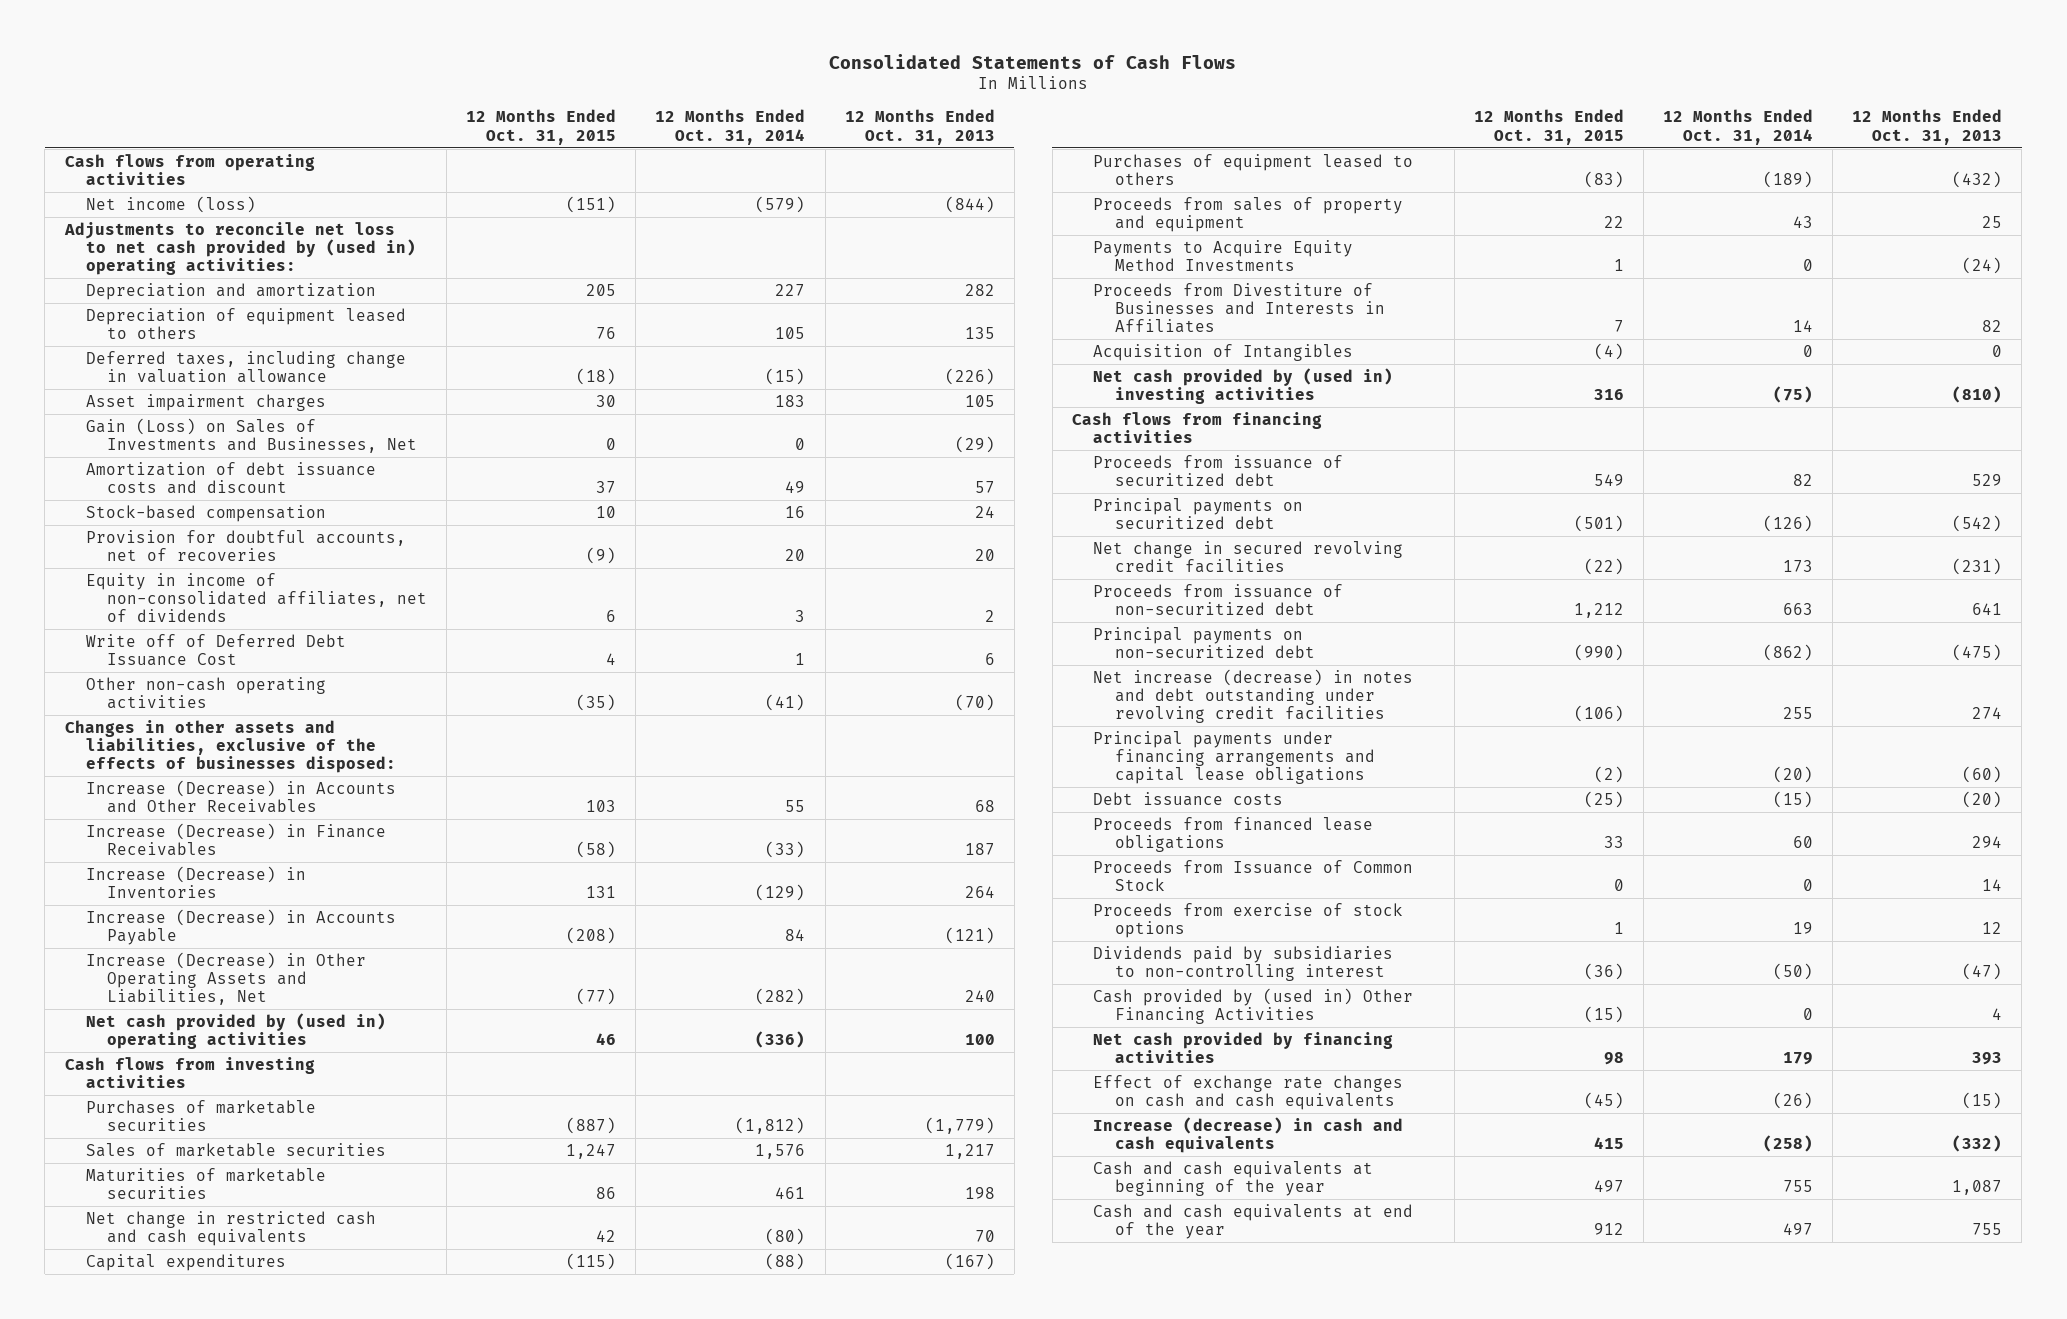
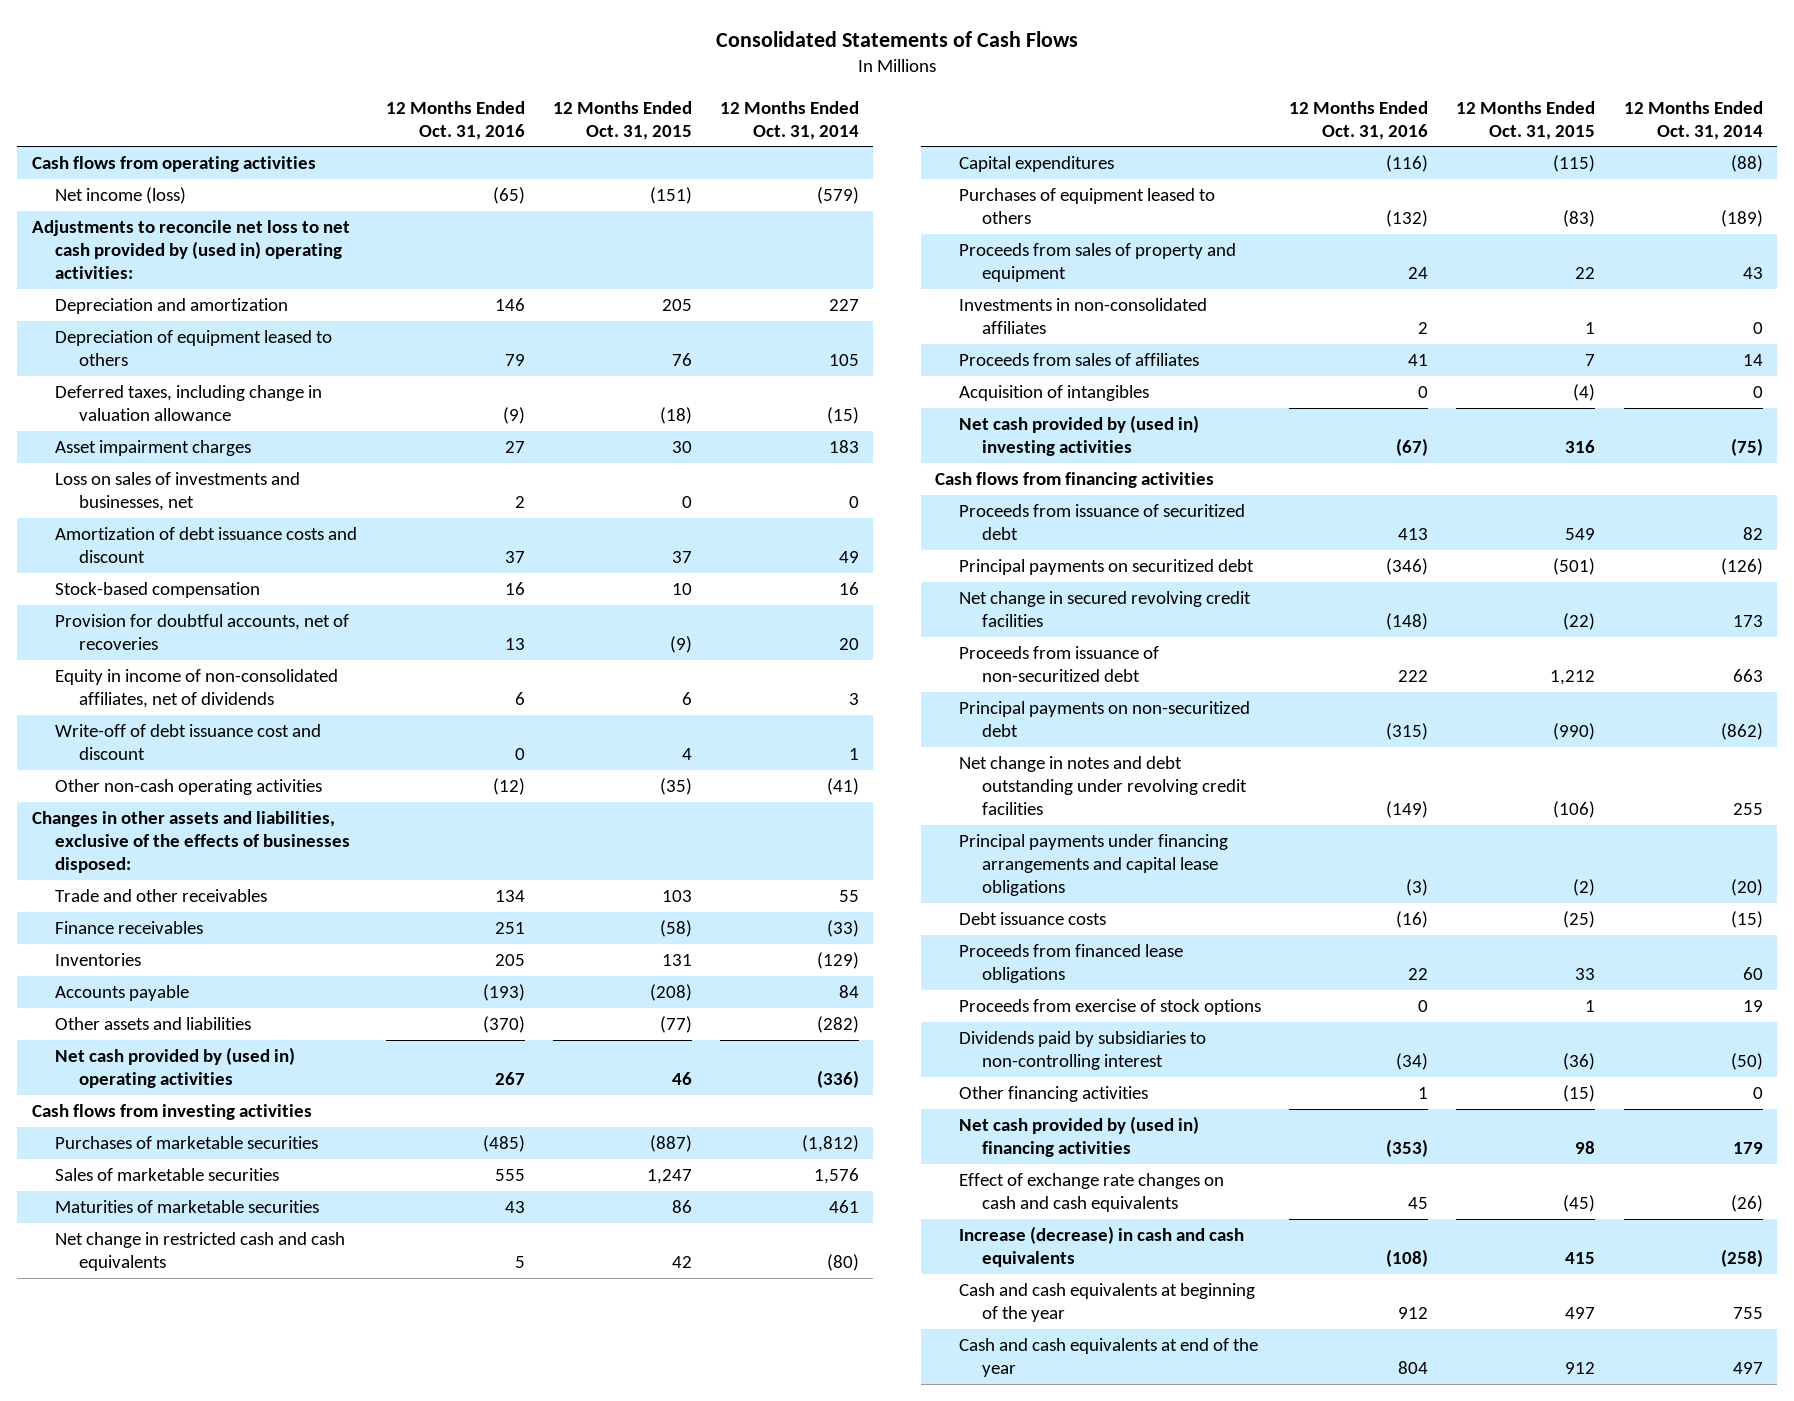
- | 12 Months Ended Oct. 31, 2015 | 12 Months Ended Oct. 31, 2014 | 12 Months Ended Oct. 31, 2013
+ | 12 Months Ended Oct. 31, 2016 | 12 Months Ended Oct. 31, 2015 | 12 Months Ended Oct. 31, 2014
- Gain (Loss) on Sales of Investments and Businesses, Net | 0 | 0 | (29)
+ Loss on sales of investments and businesses, net | 2 | 0 | 0
- Write off of Deferred Debt Issuance Cost | 4 | 1 | 6
+ Write-off of debt issuance cost and discount | 0 | 4 | 1
- Increase (Decrease) in Accounts and Other Receivables | 103 | 55 | 68
- Increase (Decrease) in Finance Receivables | (58) | (33) | 187
- Increase (Decrease) in Inventories | 131 | (129) | 264
- Increase (Decrease) in Accounts Payable | (208) | 84 | (121)
- Increase (Decrease) in Other Operating Assets and Liabilities, Net | (77) | (282) | 240
+ Trade and other receivables | 134 | 103 | 55
+ Finance receivables | 251 | (58) | (33)
+ Inventories | 205 | 131 | (129)
+ Accounts payable | (193) | (208) | 84
+ Other assets and liabilities | (370) | (77) | (282)
- Payments to Acquire Equity Method Investments | 1 | 0 | (24)
- Proceeds from Divestiture of Businesses and Interests in Affiliates | 7 | 14 | 82
- Acquisition of Intangibles | (4) | 0 | 0
+ Investments in non-consolidated affiliates | 2 | 1 | 0
+ Proceeds from sales of affiliates | 41 | 7 | 14
+ Acquisition of intangibles | 0 | (4) | 0
- Net increase (decrease) in notes and debt outstanding under revolving credit facilities | (106) | 255 | 274
+ Net change in notes and debt outstanding under revolving credit facilities | (149) | (106) | 255
- Proceeds from Issuance of Common Stock | 0 | 0 | 14
- Cash provided by (used in) Other Financing Activities | (15) | 0 | 4
- Net cash provided by financing activities | 98 | 179 | 393
+ Other financing activities | 1 | (15) | 0
+ Net cash provided by (used in) financing activities | (353) | 98 | 179

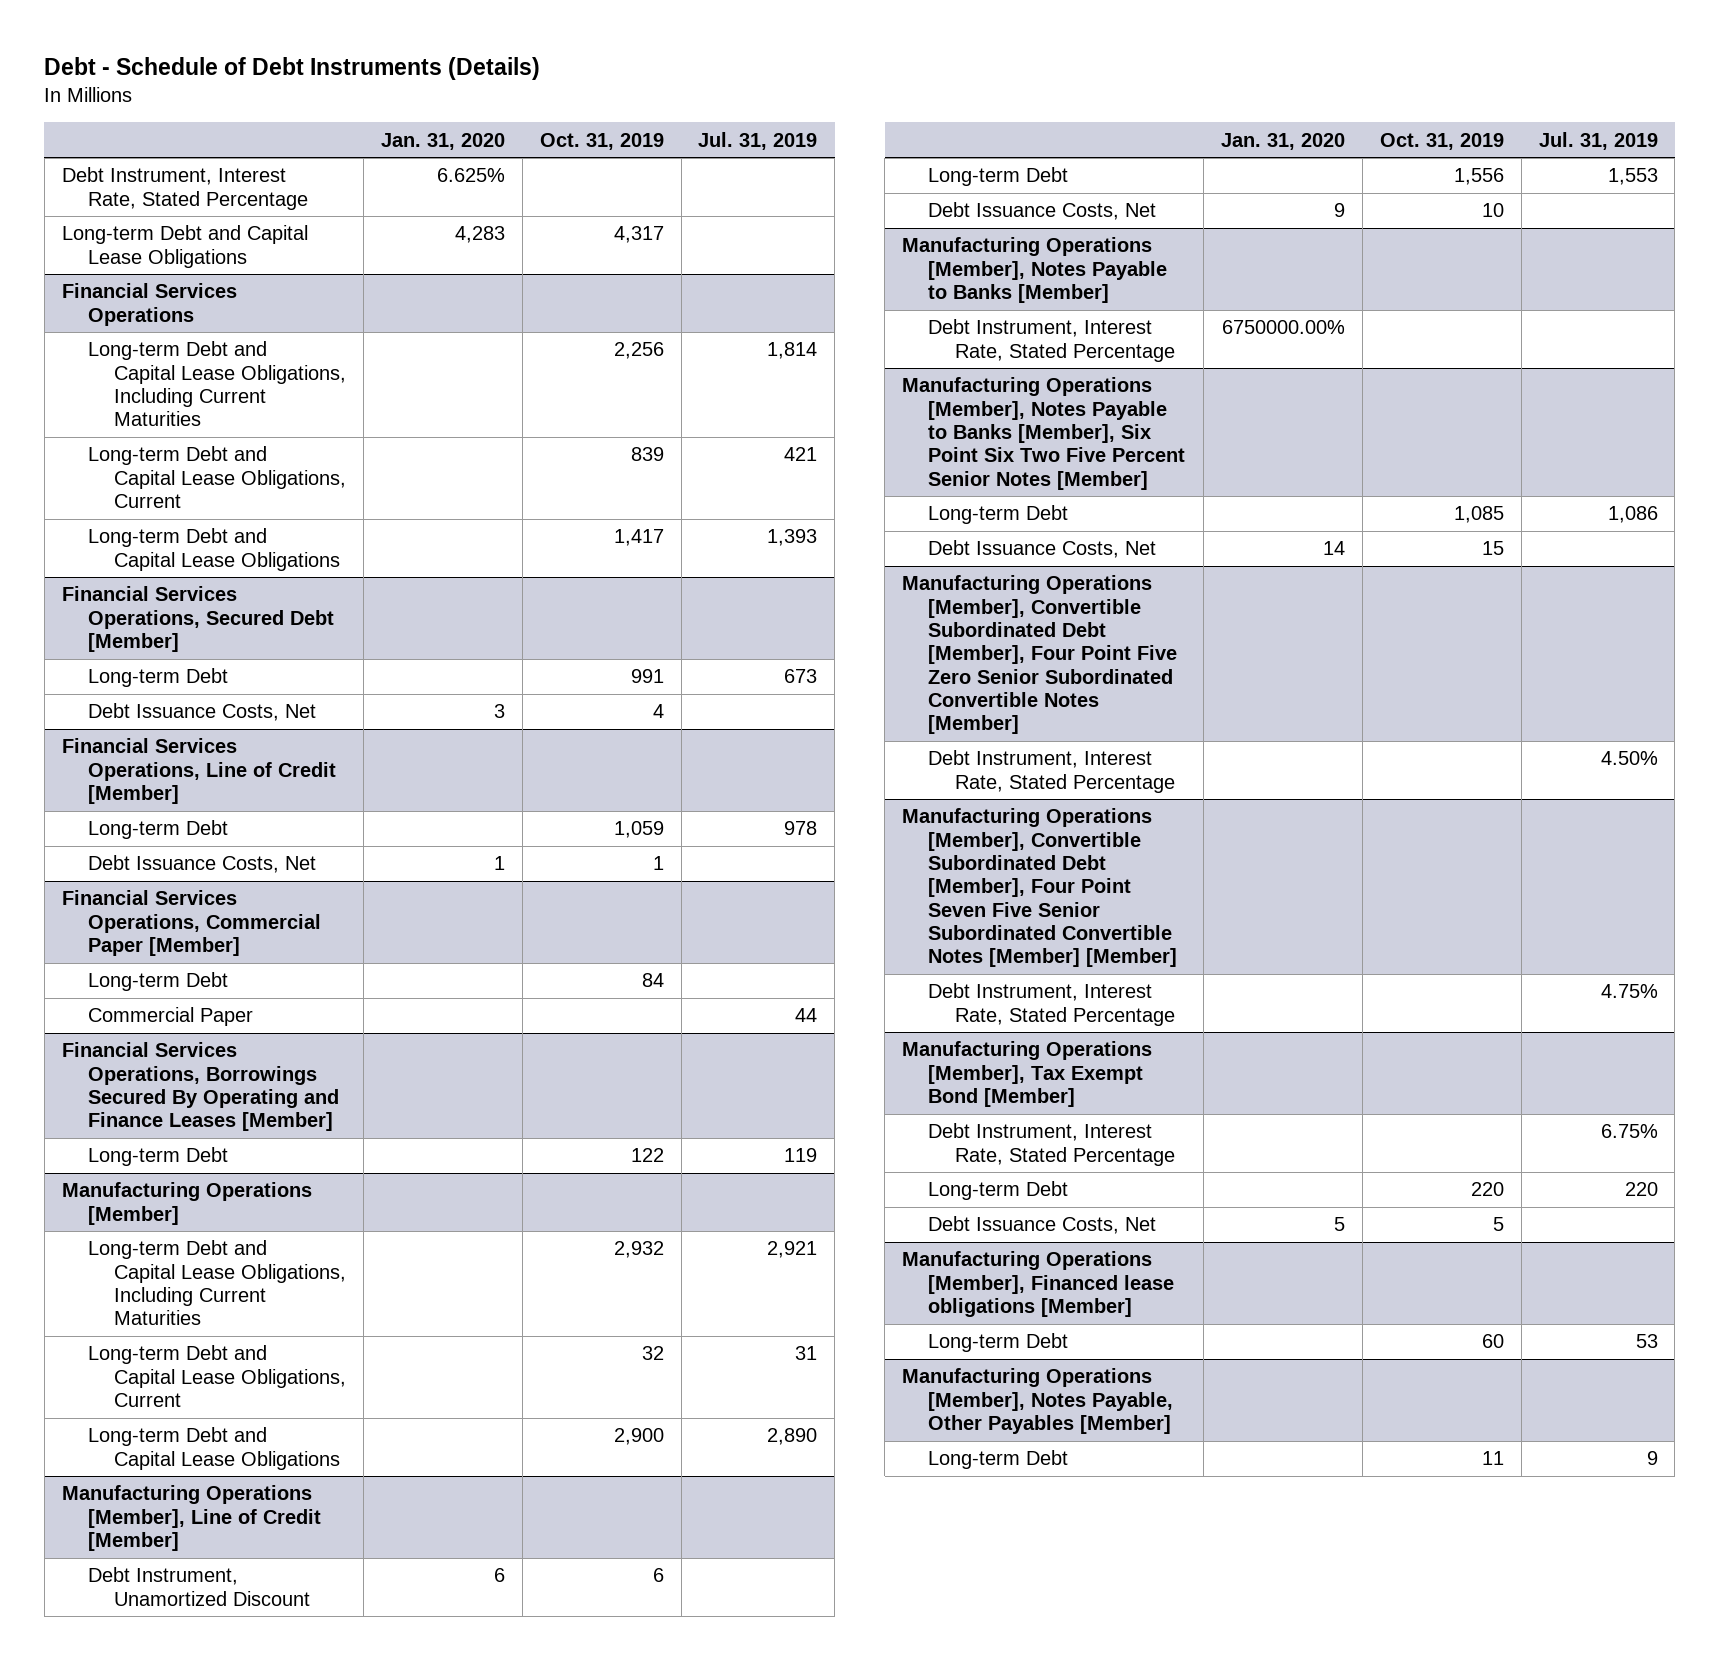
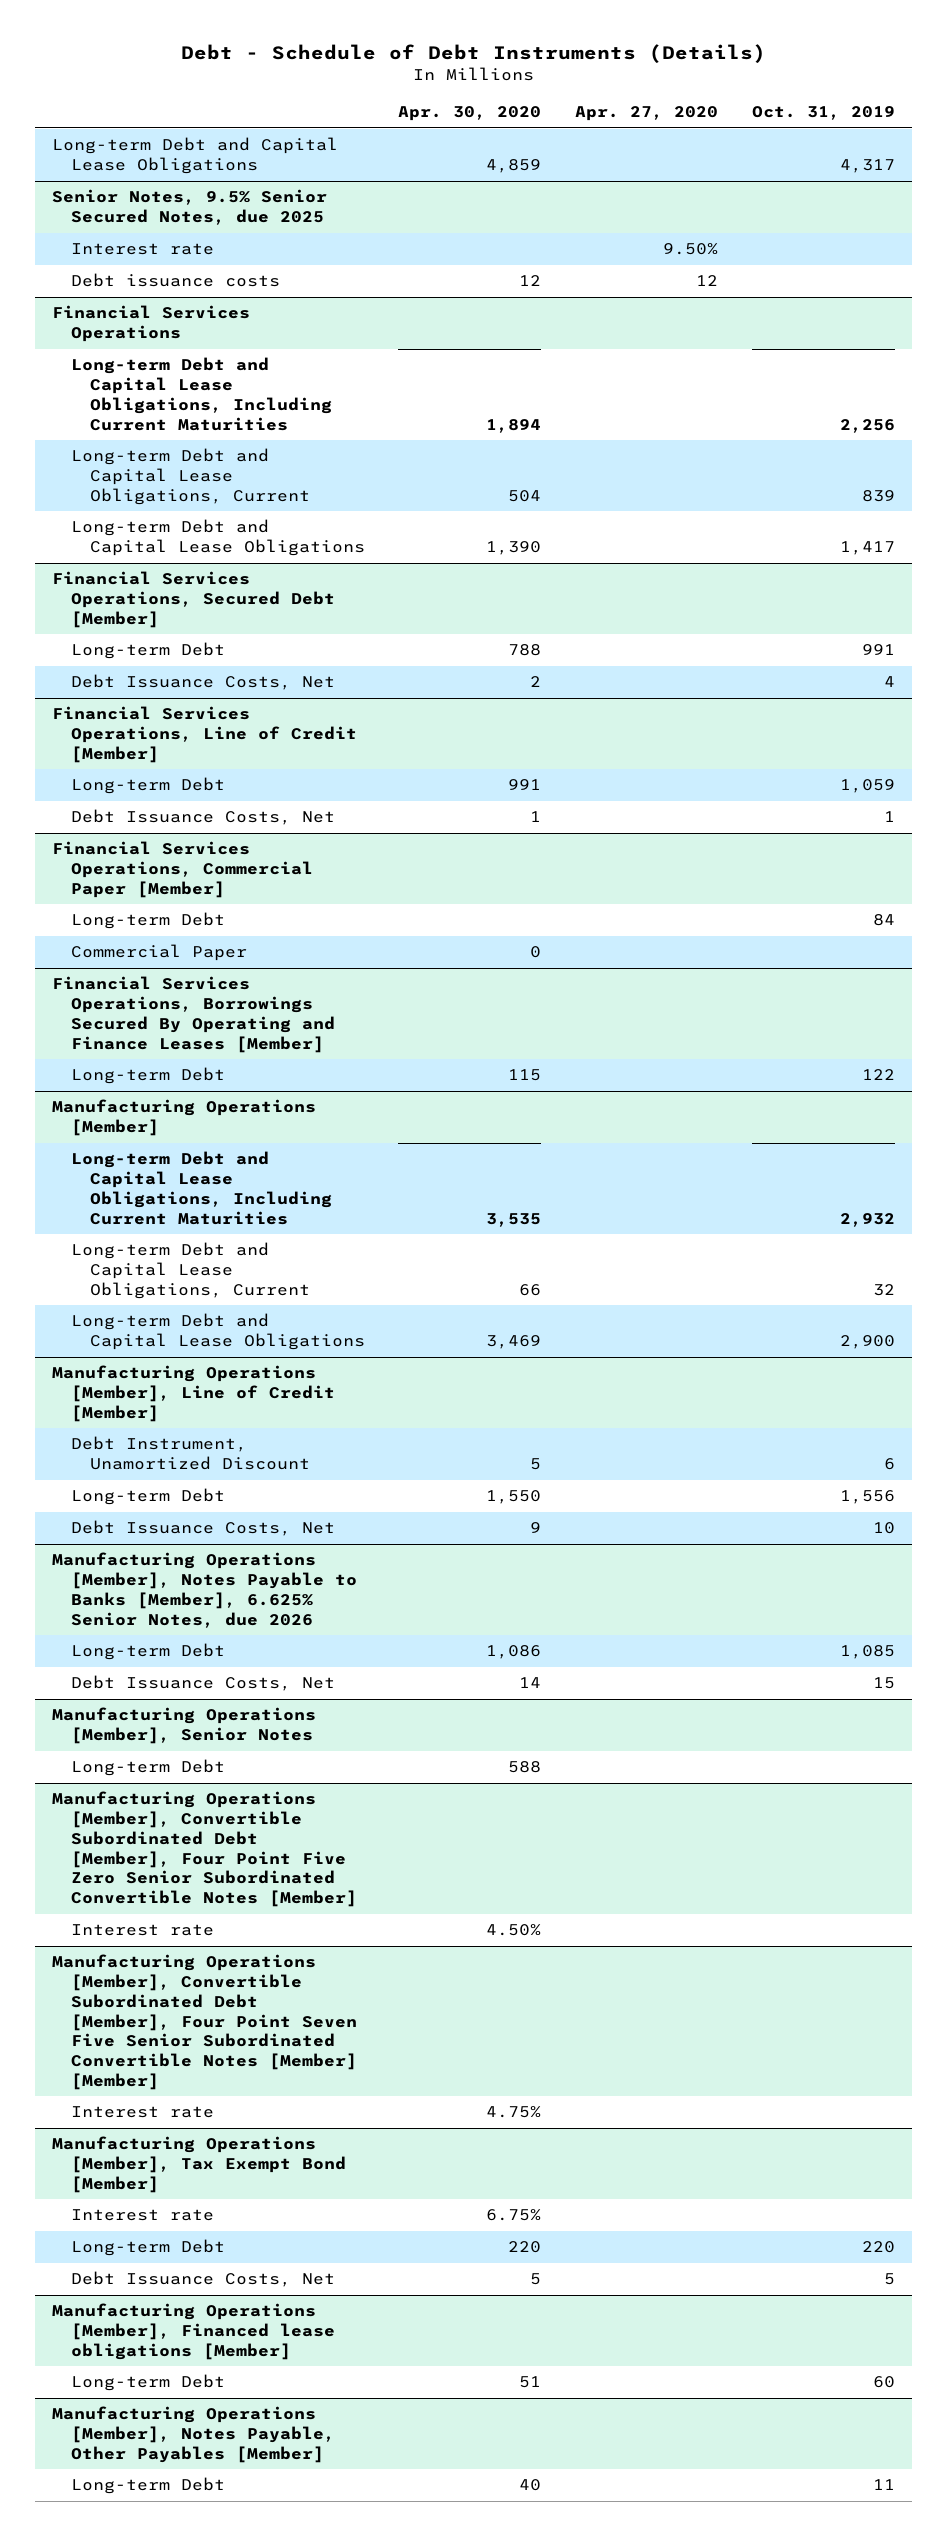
- | Jan. 31, 2020 | Oct. 31, 2019 | Jul. 31, 2019
+ | Apr. 30, 2020 | Apr. 27, 2020 | Oct. 31, 2019
- Debt Instrument, Interest Rate, Stated Percentage | 6.625% | |
+ Senior Notes, 9.5% Senior Secured Notes, due 2025
+ Interest rate | | 9.50% |
+ Debt issuance costs | 12 | 12 |
- Manufacturing Operations [Member], Notes Payable to Banks [Member]
- Debt Instrument, Interest Rate, Stated Percentage | 6750000.00% | |
- Manufacturing Operations [Member], Notes Payable to Banks [Member], Six Point Six Two Five Percent Senior Notes [Member]
+ Manufacturing Operations [Member], Notes Payable to Banks [Member], 6.625% Senior Notes, due 2026
+ Manufacturing Operations [Member], Senior Notes
+ Long-term Debt | 588 | |
@ Manufacturing Operations [Member], Convertible Subordinated Debt [Member], Four Point Five Zero Senior Subordinated Convertible Notes [Member]
- Debt Instrument, Interest Rate, Stated Percentage | | | 4.50%
+ Interest rate | 4.50% | |
@ Manufacturing Operations [Member], Convertible Subordinated Debt [Member], Four Point Seven Five Senior Subordinated Convertible Notes [Member] [Member]
- Debt Instrument, Interest Rate, Stated Percentage | | | 4.75%
+ Interest rate | 4.75% | |
@ Manufacturing Operations [Member], Tax Exempt Bond [Member]
- Debt Instrument, Interest Rate, Stated Percentage | | | 6.75%
+ Interest rate | 6.75% | |

